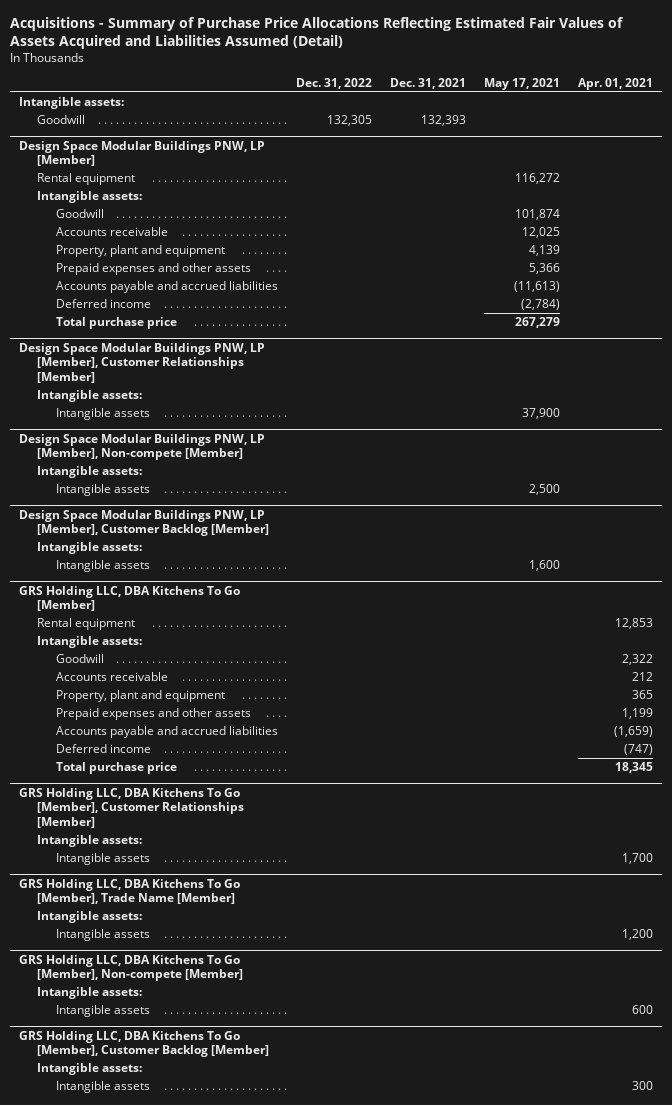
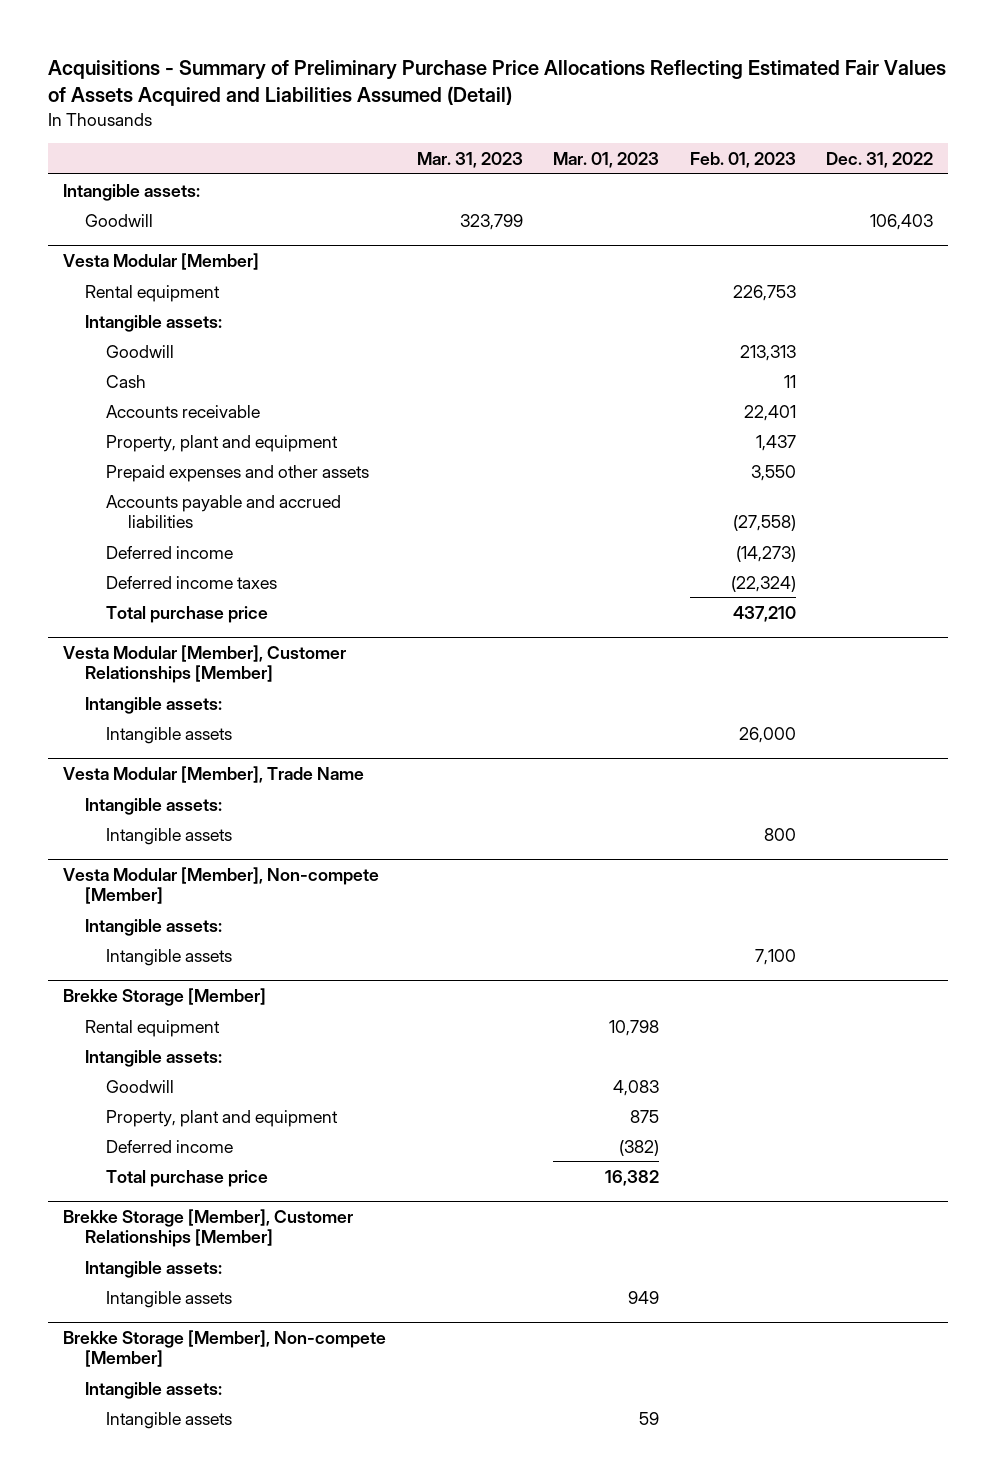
- Acquisitions - Summary of Purchase Price Allocations Reflecting Estimated Fair Values of Assets Acquired and Liabilities Assumed (Detail)
+ Acquisitions - Summary of Preliminary Purchase Price Allocations Reflecting Estimated Fair Values of Assets Acquired and Liabilities Assumed (Detail)
- | Dec. 31, 2022 | Dec. 31, 2021 | May 17, 2021 | Apr. 01, 2021
+ | Mar. 31, 2023 | Mar. 01, 2023 | Feb. 01, 2023 | Dec. 31, 2022
- Goodwill | 132,305 | 132,393 | |
- Design Space Modular Buildings PNW, LP [Member]
- Rental equipment | | | 116,272 |
- Intangible assets:
- Goodwill | | | 101,874 |
- Accounts receivable | | | 12,025 |
- Property, plant and equipment | | | 4,139 |
- Prepaid expenses and other assets | | | 5,366 |
- Accounts payable and accrued liabilities | | | (11,613) |
- Deferred income | | | (2,784) |
- Total purchase price | | | 267,279 |
- Design Space Modular Buildings PNW, LP [Member], Customer Relationships [Member]
- Intangible assets:
- Intangible assets | | | 37,900 |
- Design Space Modular Buildings PNW, LP [Member], Non-compete [Member]
- Intangible assets:
- Intangible assets | | | 2,500 |
- Design Space Modular Buildings PNW, LP [Member], Customer Backlog [Member]
- Intangible assets:
- Intangible assets | | | 1,600 |
- GRS Holding LLC, DBA Kitchens To Go [Member]
- Rental equipment | | | | 12,853
- Intangible assets:
- Goodwill | | | | 2,322
- Accounts receivable | | | | 212
- Property, plant and equipment | | | | 365
- Prepaid expenses and other assets | | | | 1,199
- Accounts payable and accrued liabilities | | | | (1,659)
- Deferred income | | | | (747)
- Total purchase price | | | | 18,345
- GRS Holding LLC, DBA Kitchens To Go [Member], Customer Relationships [Member]
- Intangible assets:
- Intangible assets | | | | 1,700
- GRS Holding LLC, DBA Kitchens To Go [Member], Trade Name [Member]
- Intangible assets:
- Intangible assets | | | | 1,200
- GRS Holding LLC, DBA Kitchens To Go [Member], Non-compete [Member]
- Intangible assets:
- Intangible assets | | | | 600
- GRS Holding LLC, DBA Kitchens To Go [Member], Customer Backlog [Member]
- Intangible assets:
- Intangible assets | | | | 300
+ Goodwill | 323,799 | | | 106,403
+ Vesta Modular [Member]
+ Rental equipment | | | 226,753 |
+ Intangible assets:
+ Goodwill | | | 213,313 |
+ Cash | | | 11 |
+ Accounts receivable | | | 22,401 |
+ Property, plant and equipment | | | 1,437 |
+ Prepaid expenses and other assets | | | 3,550 |
+ Accounts payable and accrued liabilities | | | (27,558) |
+ Deferred income | | | (14,273) |
+ Deferred income taxes | | | (22,324) |
+ Total purchase price | | | 437,210 |
+ Vesta Modular [Member], Customer Relationships [Member]
+ Intangible assets:
+ Intangible assets | | | 26,000 |
+ Vesta Modular [Member], Trade Name
+ Intangible assets:
+ Intangible assets | | | 800 |
+ Vesta Modular [Member], Non-compete [Member]
+ Intangible assets:
+ Intangible assets | | | 7,100 |
+ Brekke Storage [Member]
+ Rental equipment | | 10,798 | |
+ Intangible assets:
+ Goodwill | | 4,083 | |
+ Property, plant and equipment | | 875 | |
+ Deferred income | | (382) | |
+ Total purchase price | | 16,382 | |
+ Brekke Storage [Member], Customer Relationships [Member]
+ Intangible assets:
+ Intangible assets | | 949 | |
+ Brekke Storage [Member], Non-compete [Member]
+ Intangible assets:
+ Intangible assets | | 59 | |

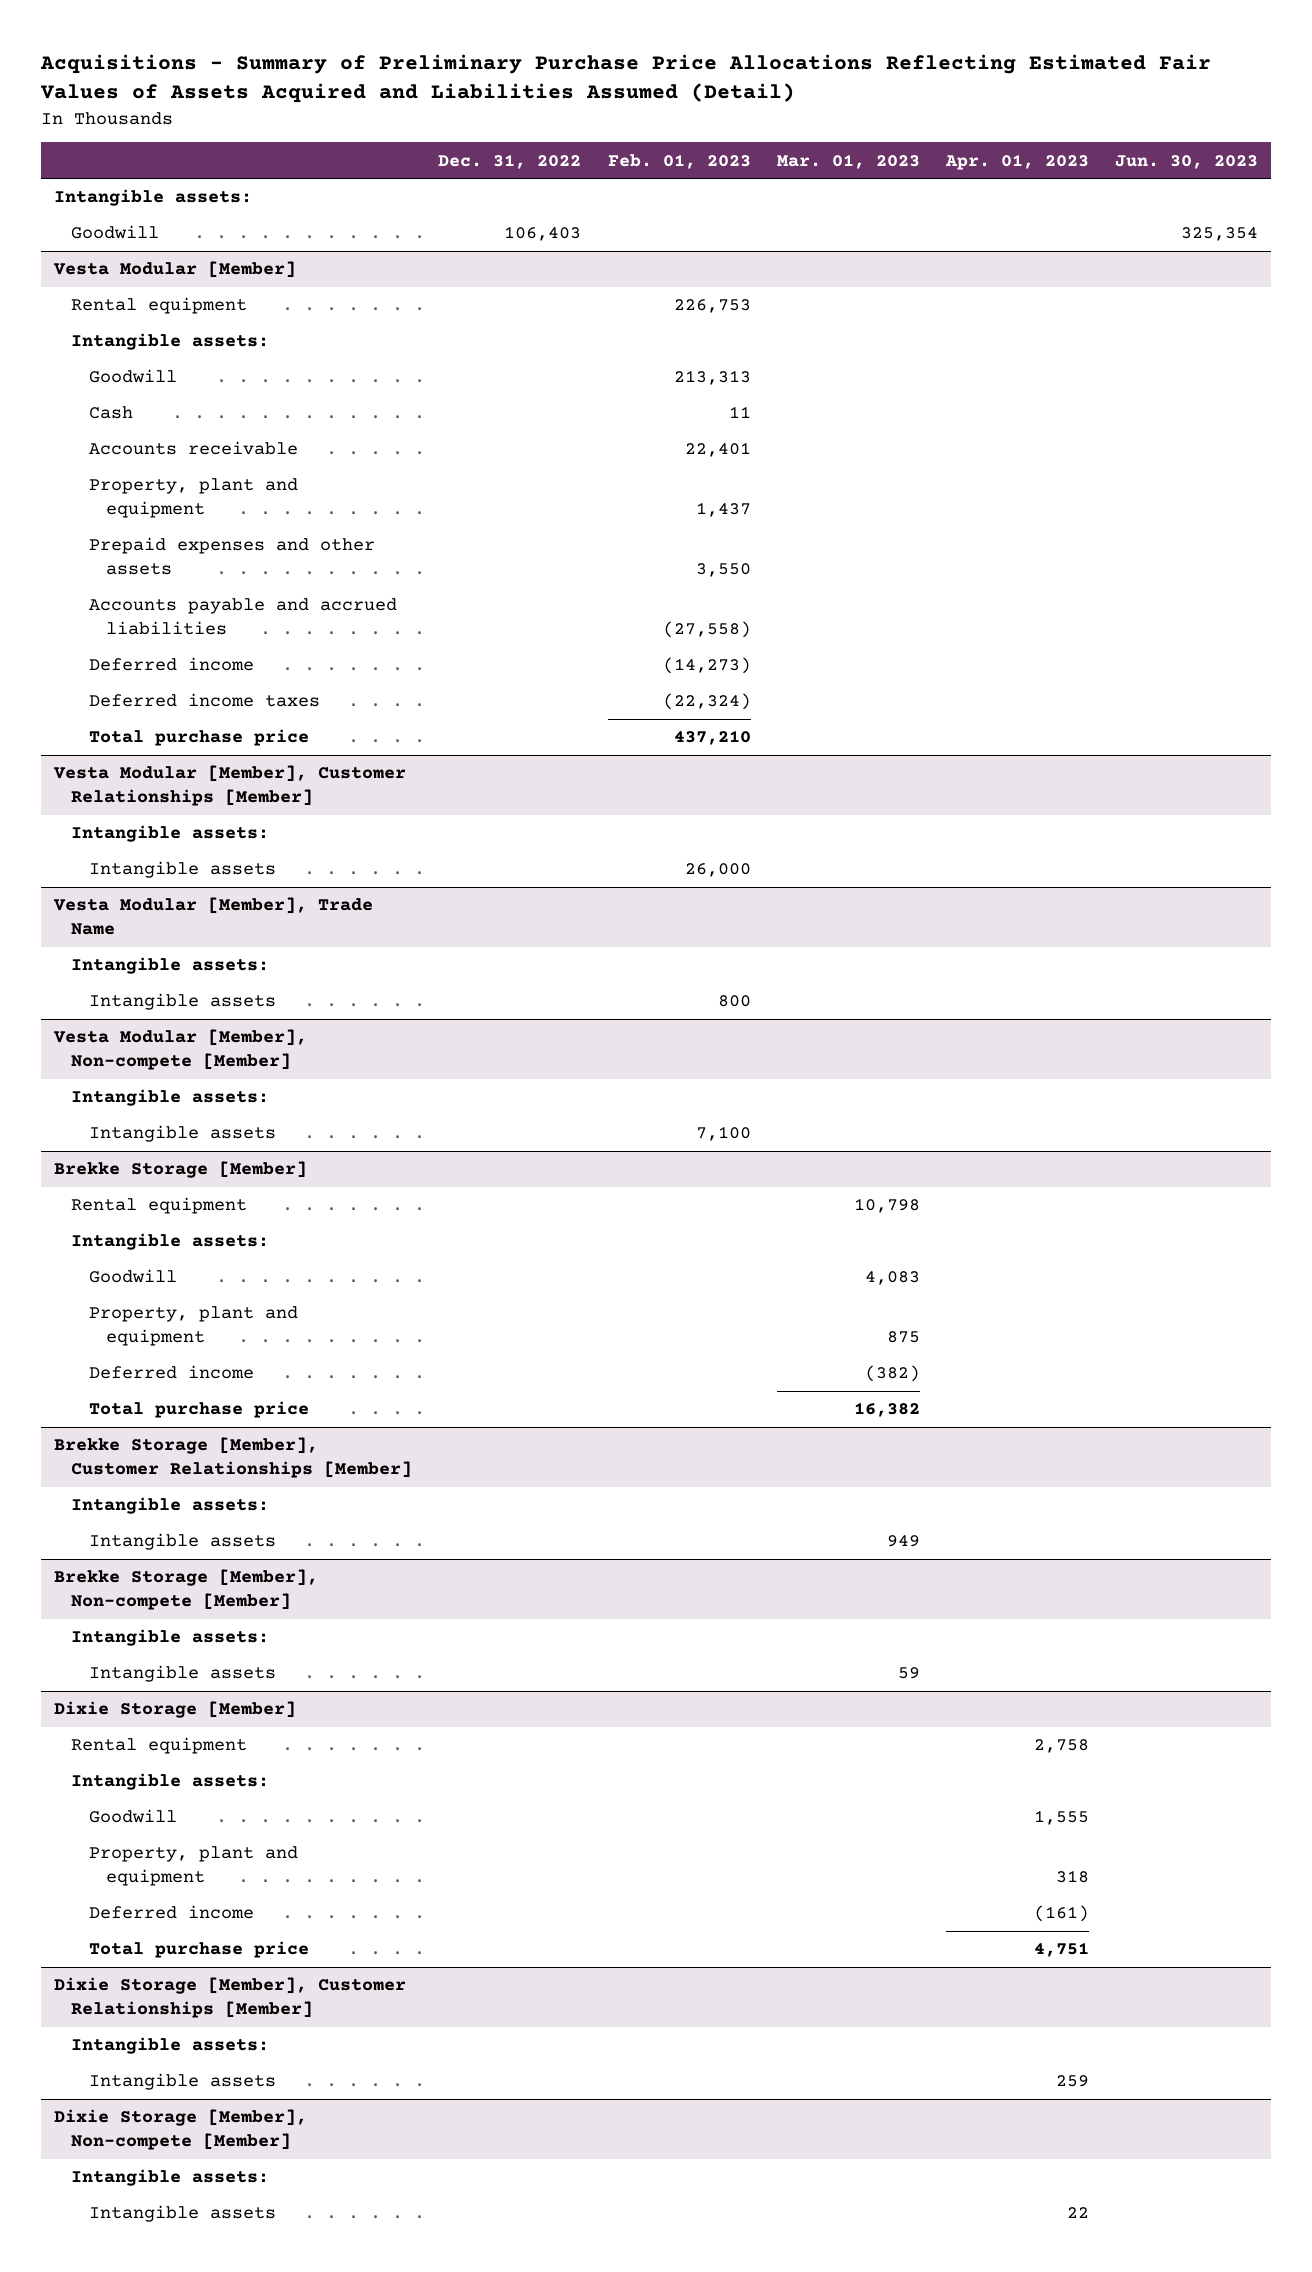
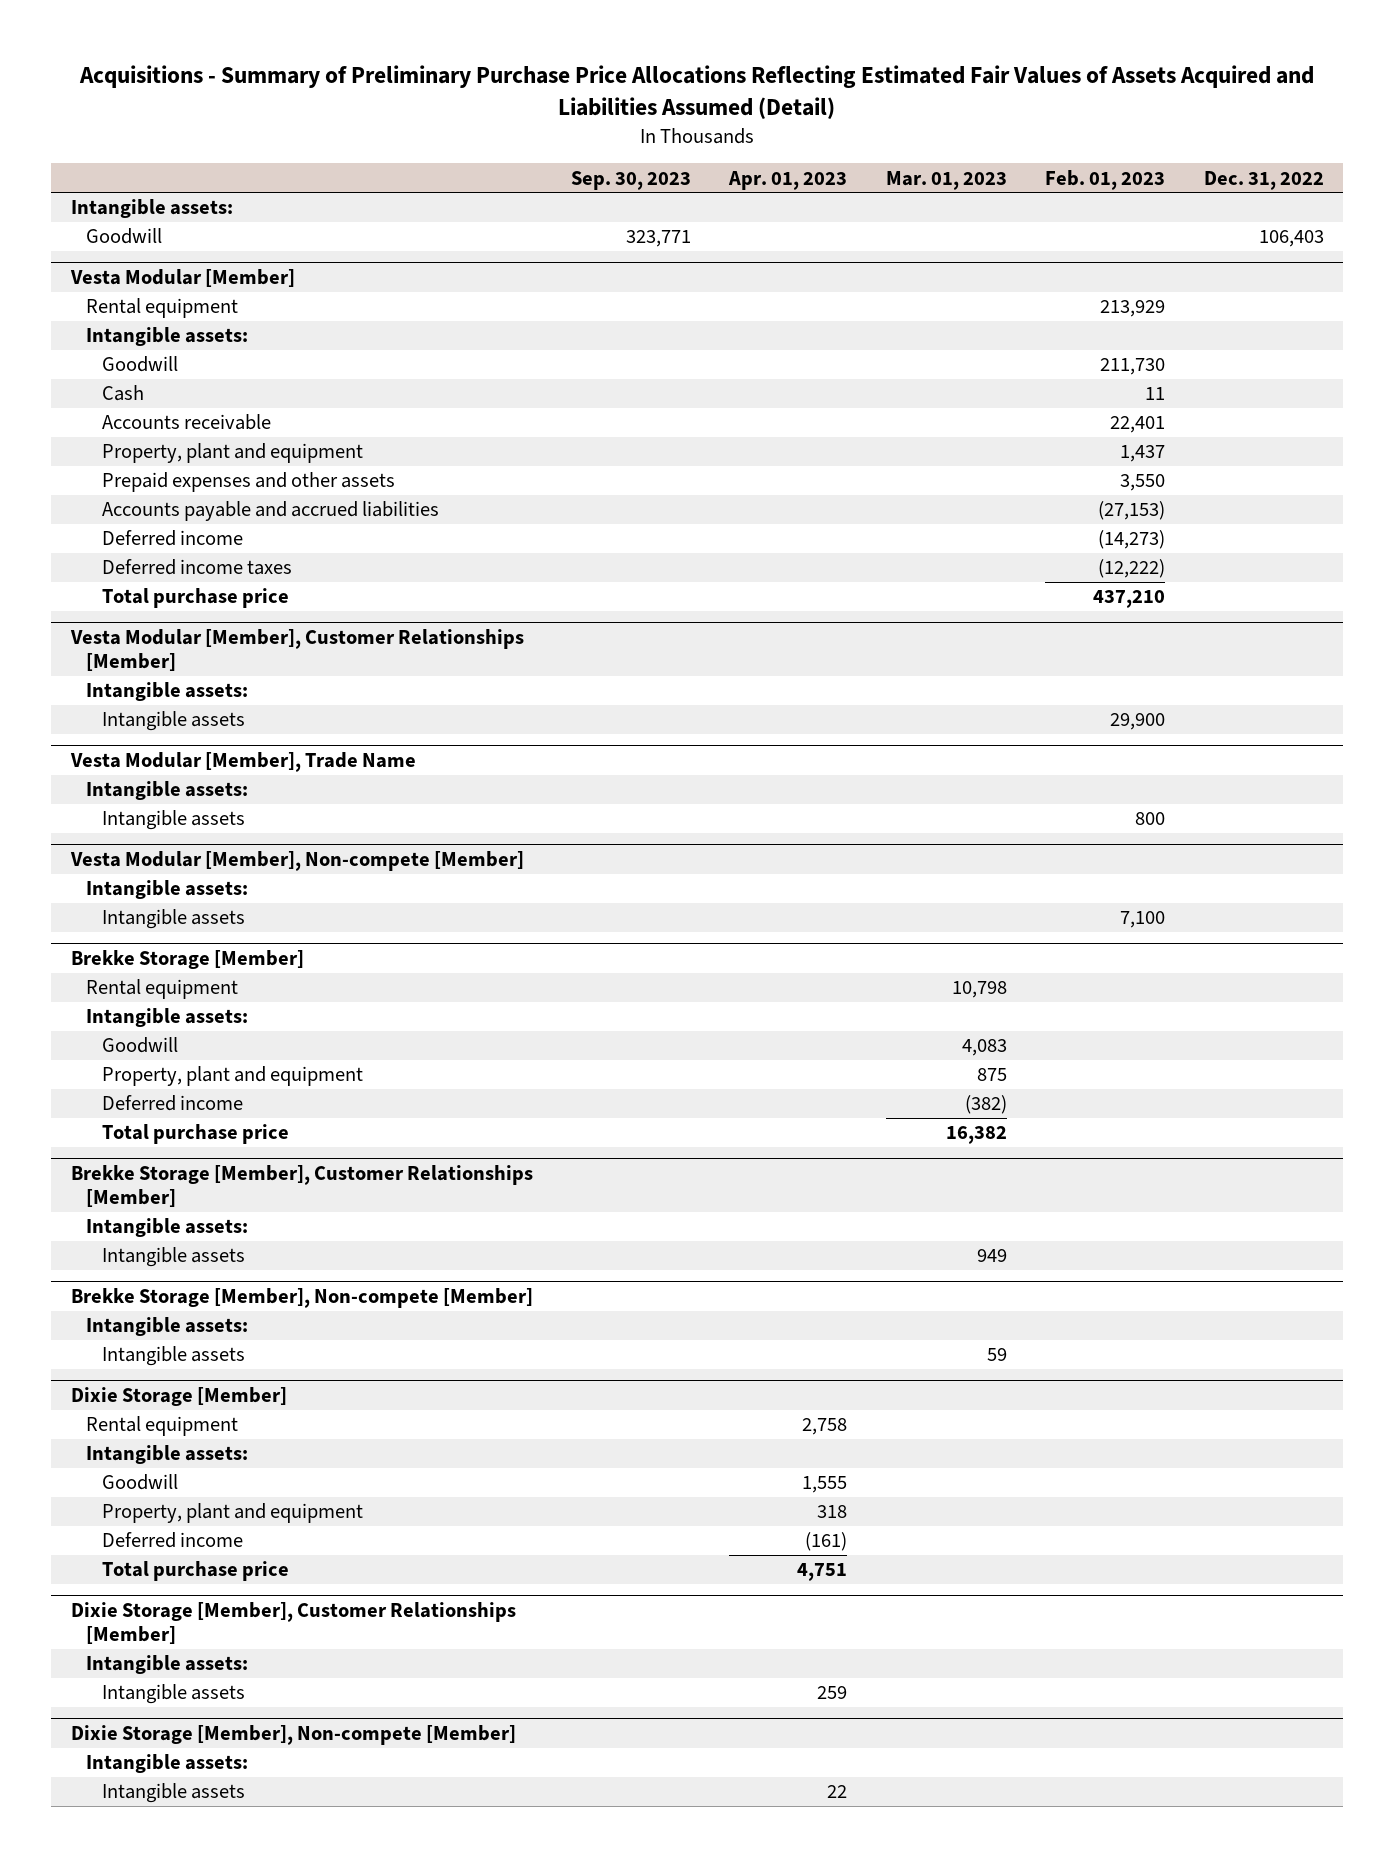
- | Dec. 31, 2022 | Feb. 01, 2023 | Mar. 01, 2023 | Apr. 01, 2023 | Jun. 30, 2023
+ | Sep. 30, 2023 | Apr. 01, 2023 | Mar. 01, 2023 | Feb. 01, 2023 | Dec. 31, 2022
@ Vesta Modular [Member]
- Rental equipment | | 226,753 | | |
+ Rental equipment | | | | 213,929 |
- Goodwill | | 213,313 | | |
+ Goodwill | | | | 211,730 |
- Accounts payable and accrued liabilities | | (27,558) | | |
+ Accounts payable and accrued liabilities | | | | (27,153) |
- Deferred income taxes | | (22,324) | | |
+ Deferred income taxes | | | | (12,222) |
@ Vesta Modular [Member], Customer Relationships [Member]
- Intangible assets | | 26,000 | | |
+ Intangible assets | | | | 29,900 |

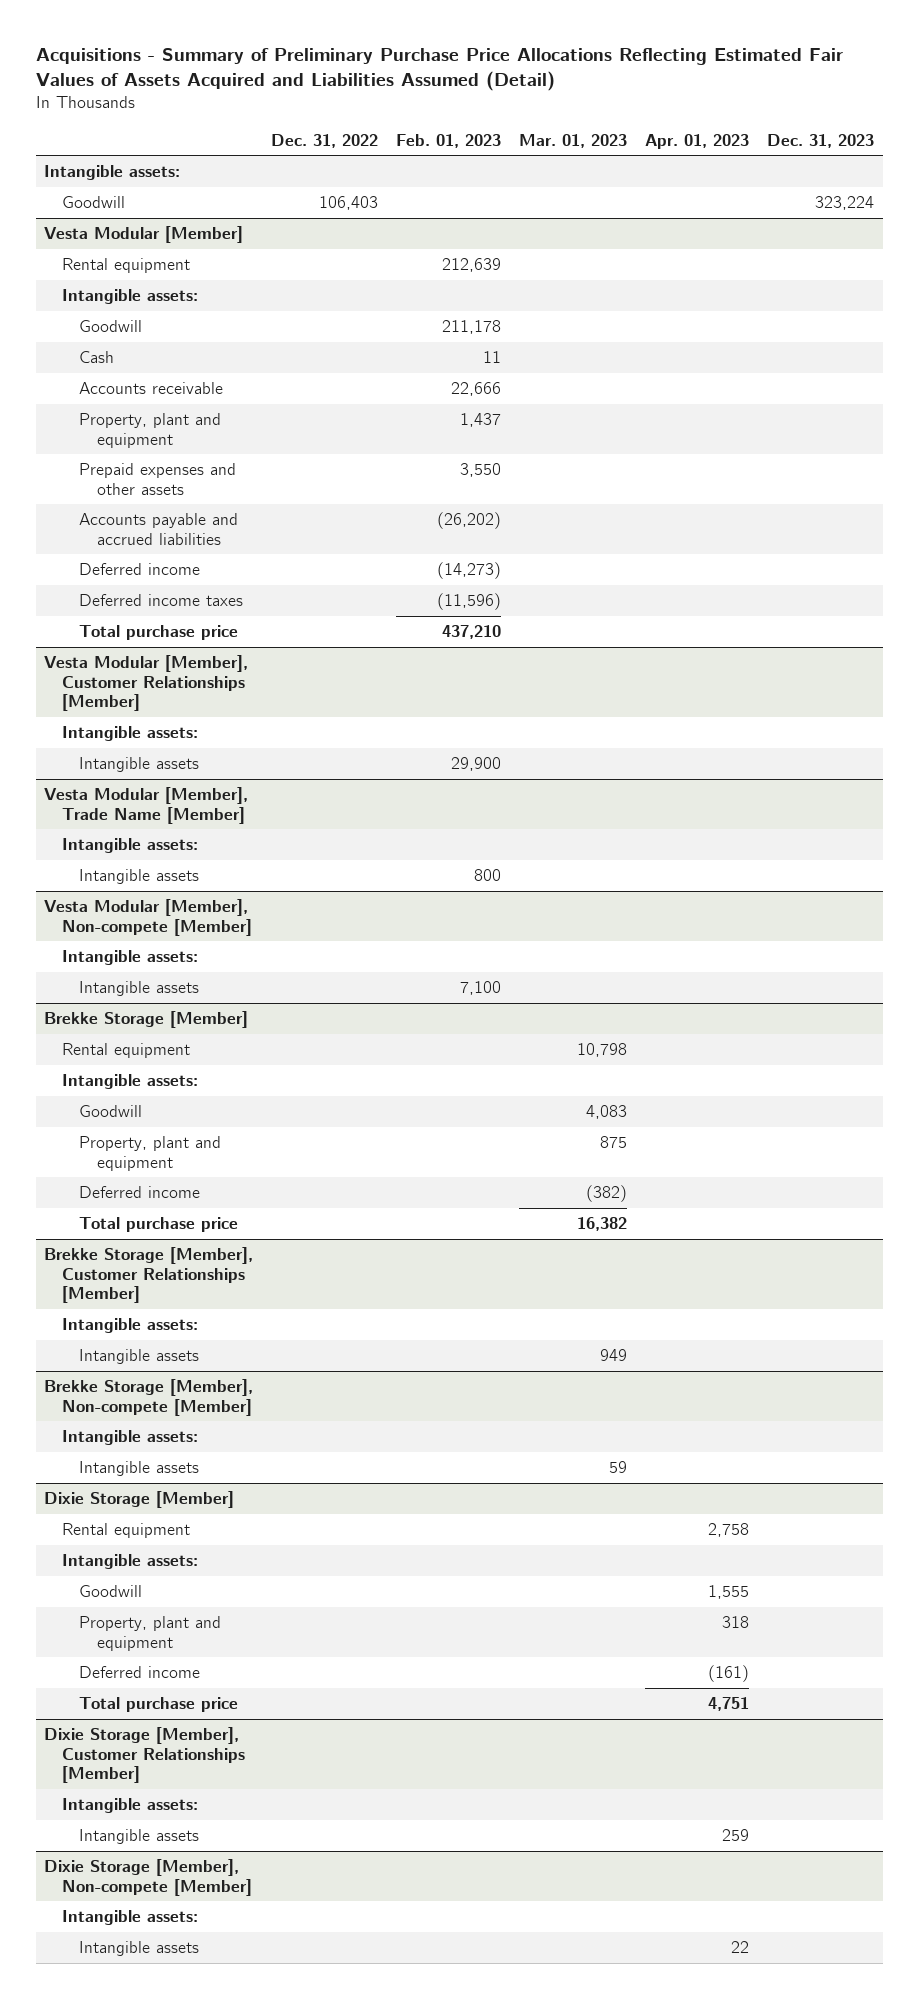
- | Sep. 30, 2023 | Apr. 01, 2023 | Mar. 01, 2023 | Feb. 01, 2023 | Dec. 31, 2022
+ | Dec. 31, 2022 | Feb. 01, 2023 | Mar. 01, 2023 | Apr. 01, 2023 | Dec. 31, 2023
@ Vesta Modular [Member]
- Rental equipment | | | | 213,929 |
+ Rental equipment | | 212,639 | | |
- Goodwill | | | | 211,730 |
+ Goodwill | | 211,178 | | |
- Accounts receivable | | | | 22,401 |
+ Accounts receivable | | 22,666 | | |
- Accounts payable and accrued liabilities | | | | (27,153) |
+ Accounts payable and accrued liabilities | | (26,202) | | |
- Deferred income taxes | | | | (12,222) |
+ Deferred income taxes | | (11,596) | | |
- Vesta Modular [Member], Trade Name
+ Vesta Modular [Member], Trade Name [Member]

